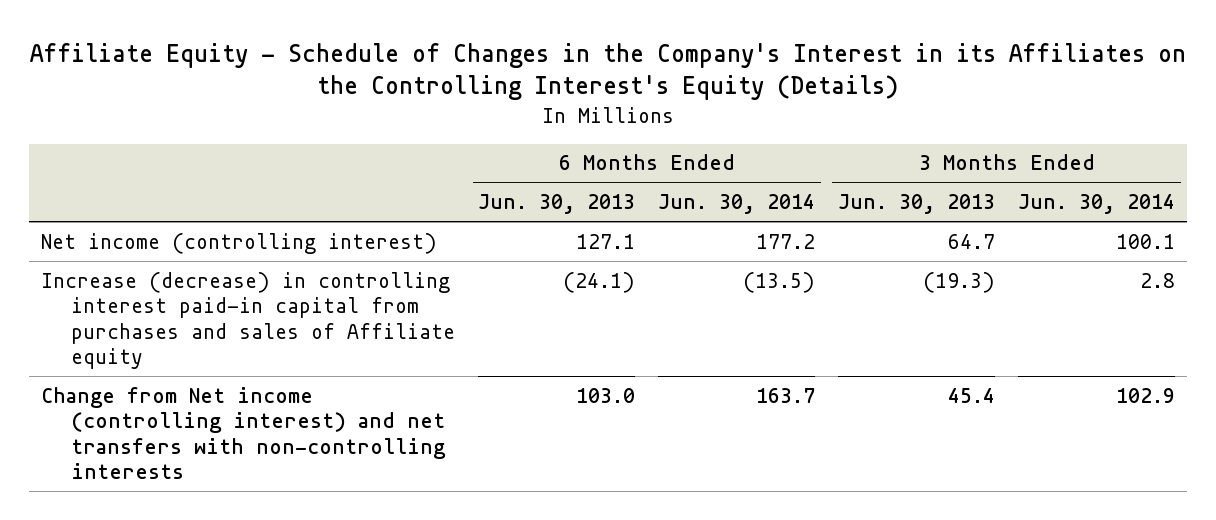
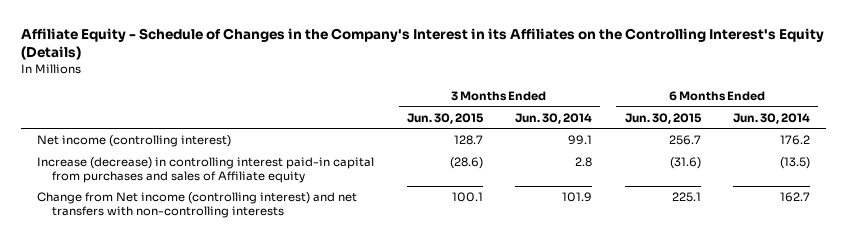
- | 6 Months Ended Jun. 30, 2013 | 6 Months Ended Jun. 30, 2014 | 3 Months Ended Jun. 30, 2013 | 3 Months Ended Jun. 30, 2014
+ | 3 Months Ended Jun. 30, 2015 | 3 Months Ended Jun. 30, 2014 | 6 Months Ended Jun. 30, 2015 | 6 Months Ended Jun. 30, 2014
- Net income (controlling interest) | 127.1 | 177.2 | 64.7 | 100.1
+ Net income (controlling interest) | 128.7 | 99.1 | 256.7 | 176.2
- Change from Net income (controlling interest) and net transfers with non-controlling interests | 103.0 | 163.7 | 45.4 | 102.9
+ Change from Net income (controlling interest) and net transfers with non-controlling interests | 100.1 | 101.9 | 225.1 | 162.7

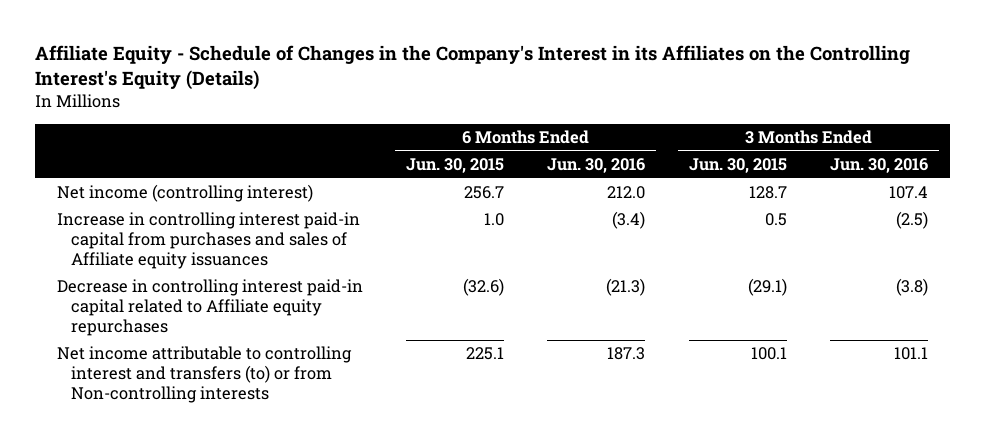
- | 3 Months Ended Jun. 30, 2015 | 3 Months Ended Jun. 30, 2014 | 6 Months Ended Jun. 30, 2015 | 6 Months Ended Jun. 30, 2014
+ | 6 Months Ended Jun. 30, 2015 | 6 Months Ended Jun. 30, 2016 | 3 Months Ended Jun. 30, 2015 | 3 Months Ended Jun. 30, 2016
- Increase (decrease) in controlling interest paid-in capital from purchases and sales of Affiliate equity | (28.6) | 2.8 | (31.6) | (13.5)
- Change from Net income (controlling interest) and net transfers with non-controlling interests | 100.1 | 101.9 | 225.1 | 162.7
+ Increase in controlling interest paid-in capital from purchases and sales of Affiliate equity issuances | 1.0 | (3.4) | 0.5 | (2.5)
+ Decrease in controlling interest paid-in capital related to Affiliate equity repurchases | (32.6) | (21.3) | (29.1) | (3.8)
+ Net income attributable to controlling interest and transfers (to) or from Non-controlling interests | 225.1 | 187.3 | 100.1 | 101.1

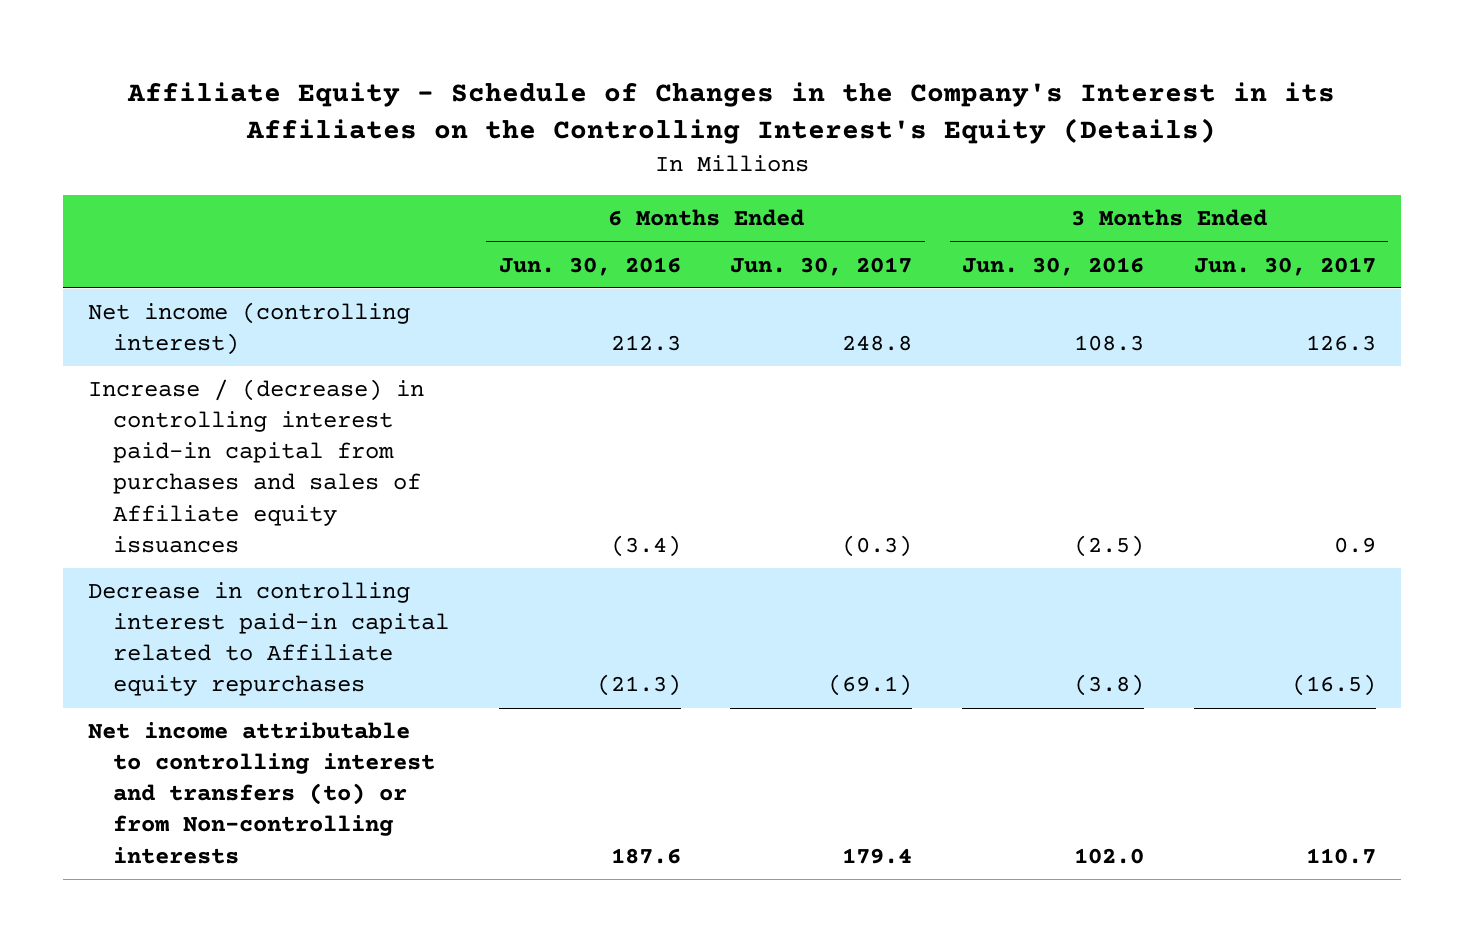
- | 6 Months Ended Jun. 30, 2015 | 6 Months Ended Jun. 30, 2016 | 3 Months Ended Jun. 30, 2015 | 3 Months Ended Jun. 30, 2016
+ | 6 Months Ended Jun. 30, 2016 | 6 Months Ended Jun. 30, 2017 | 3 Months Ended Jun. 30, 2016 | 3 Months Ended Jun. 30, 2017
- Net income (controlling interest) | 256.7 | 212.0 | 128.7 | 107.4
- Increase in controlling interest paid-in capital from purchases and sales of Affiliate equity issuances | 1.0 | (3.4) | 0.5 | (2.5)
+ Net income (controlling interest) | 212.3 | 248.8 | 108.3 | 126.3
+ Increase / (decrease) in controlling interest paid-in capital from purchases and sales of Affiliate equity issuances | (3.4) | (0.3) | (2.5) | 0.9
- Net income attributable to controlling interest and transfers (to) or from Non-controlling interests | 225.1 | 187.3 | 100.1 | 101.1
+ Net income attributable to controlling interest and transfers (to) or from Non-controlling interests | 187.6 | 179.4 | 102.0 | 110.7

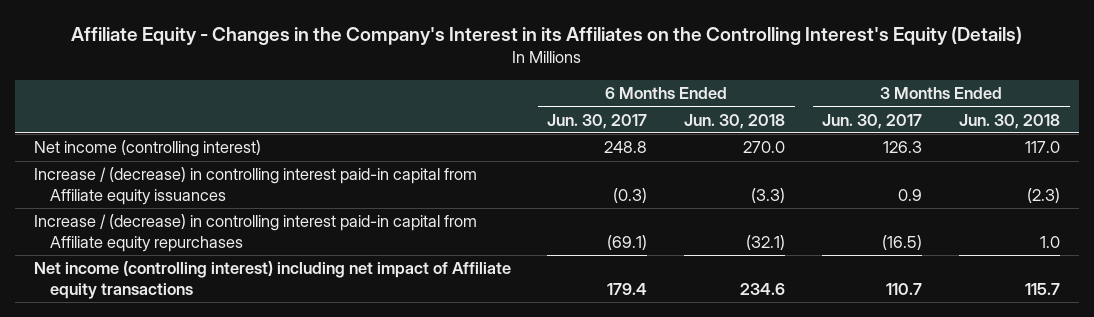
- Affiliate Equity - Schedule of Changes in the Company's Interest in its Affiliates on the Controlling Interest's Equity (Details)
+ Affiliate Equity - Changes in the Company's Interest in its Affiliates on the Controlling Interest's Equity (Details)
- | 6 Months Ended Jun. 30, 2016 | 6 Months Ended Jun. 30, 2017 | 3 Months Ended Jun. 30, 2016 | 3 Months Ended Jun. 30, 2017
+ | 6 Months Ended Jun. 30, 2017 | 6 Months Ended Jun. 30, 2018 | 3 Months Ended Jun. 30, 2017 | 3 Months Ended Jun. 30, 2018
- Increase / (decrease) in controlling interest paid-in capital from purchases and sales of Affiliate equity issuances | (3.4) | (0.3) | (2.5) | 0.9
- Decrease in controlling interest paid-in capital related to Affiliate equity repurchases | (21.3) | (69.1) | (3.8) | (16.5)
- Net income attributable to controlling interest and transfers (to) or from Non-controlling interests | 187.6 | 179.4 | 102.0 | 110.7
+ Increase / (decrease) in controlling interest paid-in capital from Affiliate equity issuances | (0.3) | (3.3) | 0.9 | (2.3)
+ Increase / (decrease) in controlling interest paid-in capital from Affiliate equity repurchases | (69.1) | (32.1) | (16.5) | 1.0
+ Net income (controlling interest) including net impact of Affiliate equity transactions | 179.4 | 234.6 | 110.7 | 115.7

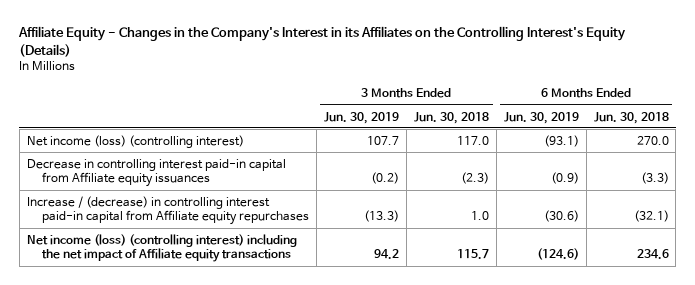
- | 6 Months Ended Jun. 30, 2017 | 6 Months Ended Jun. 30, 2018 | 3 Months Ended Jun. 30, 2017 | 3 Months Ended Jun. 30, 2018
+ | 3 Months Ended Jun. 30, 2019 | 3 Months Ended Jun. 30, 2018 | 6 Months Ended Jun. 30, 2019 | 6 Months Ended Jun. 30, 2018
- Net income (controlling interest) | 248.8 | 270.0 | 126.3 | 117.0
- Increase / (decrease) in controlling interest paid-in capital from Affiliate equity issuances | (0.3) | (3.3) | 0.9 | (2.3)
+ Net income (loss) (controlling interest) | 107.7 | 117.0 | (93.1) | 270.0
+ Decrease in controlling interest paid-in capital from Affiliate equity issuances | (0.2) | (2.3) | (0.9) | (3.3)
- Net income (controlling interest) including net impact of Affiliate equity transactions | 179.4 | 234.6 | 110.7 | 115.7
+ Net income (loss) (controlling interest) including the net impact of Affiliate equity transactions | 94.2 | 115.7 | (124.6) | 234.6

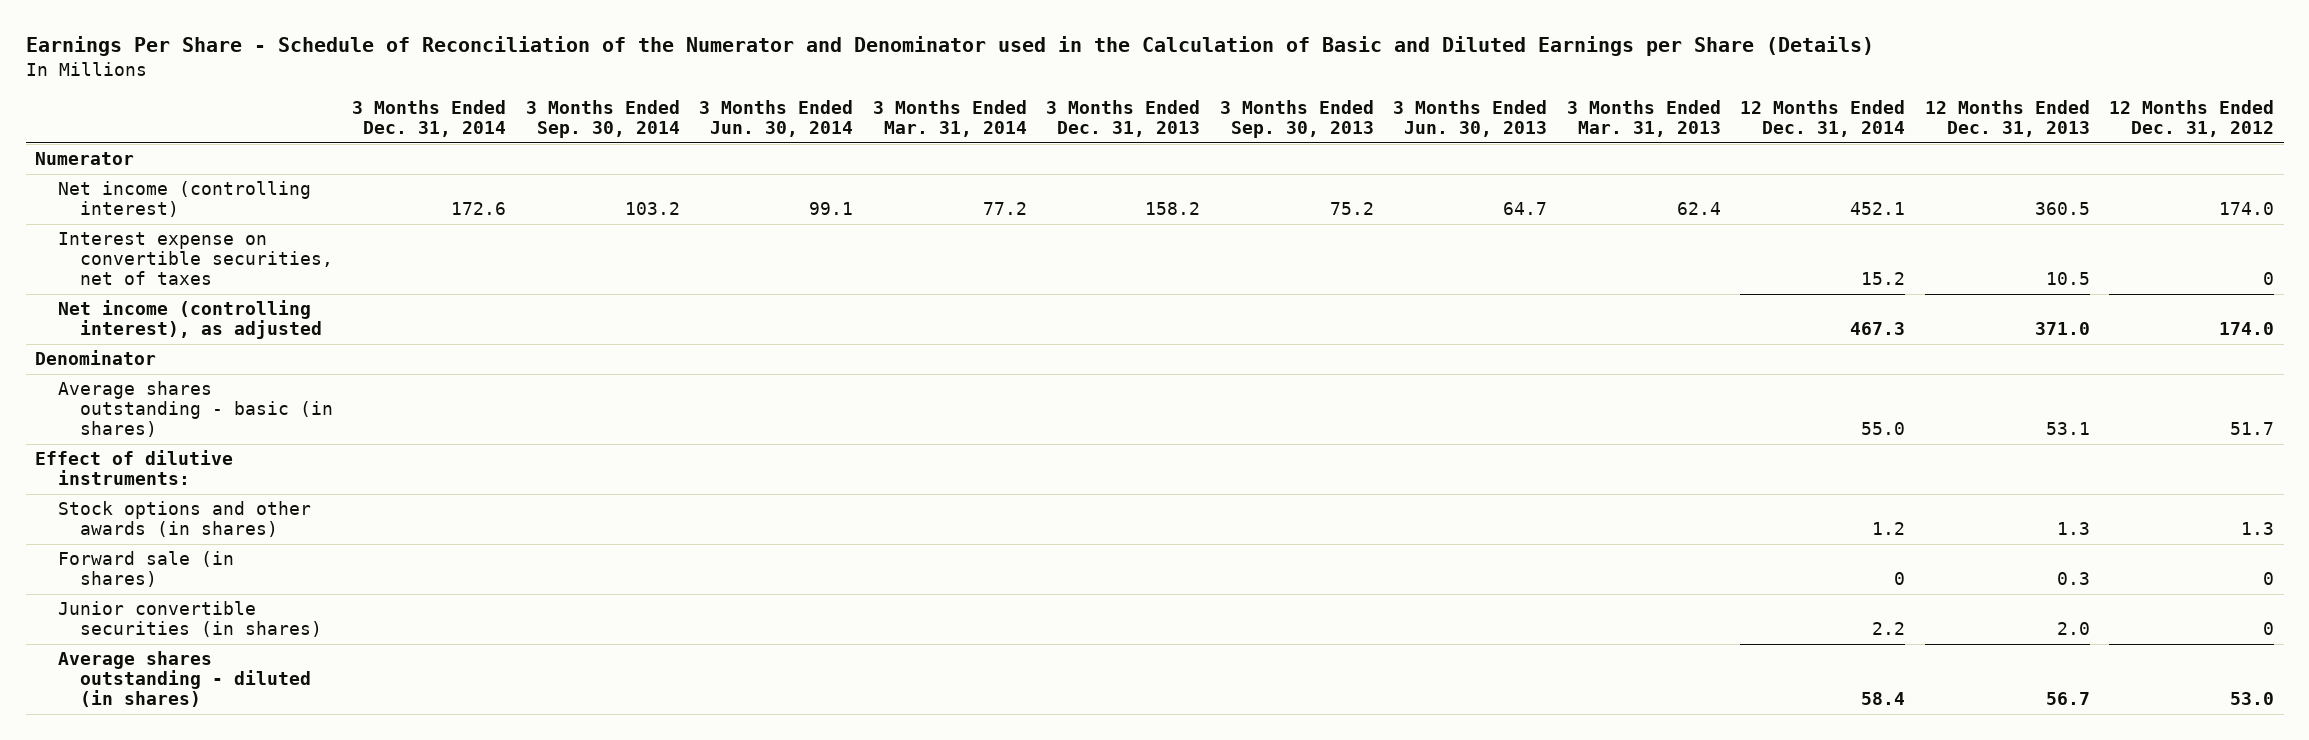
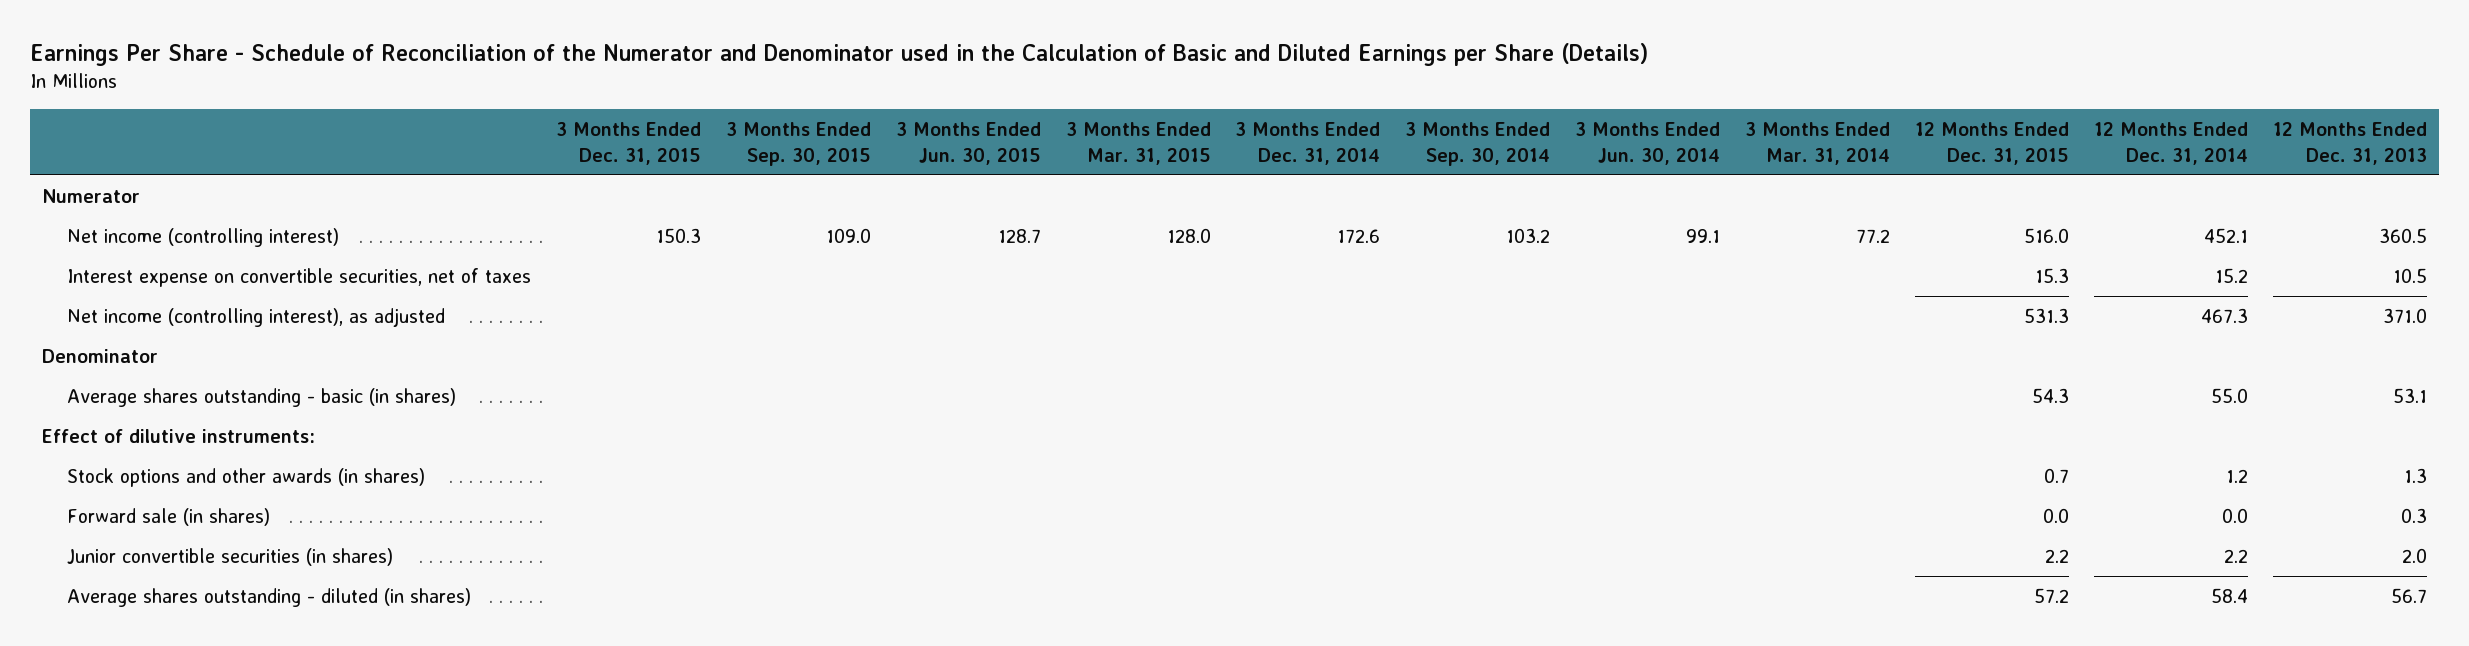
- | 3 Months Ended Dec. 31, 2014 | 3 Months Ended Sep. 30, 2014 | 3 Months Ended Jun. 30, 2014 | 3 Months Ended Mar. 31, 2014 | 3 Months Ended Dec. 31, 2013 | 3 Months Ended Sep. 30, 2013 | 3 Months Ended Jun. 30, 2013 | 3 Months Ended Mar. 31, 2013 | 12 Months Ended Dec. 31, 2014 | 12 Months Ended Dec. 31, 2013 | 12 Months Ended Dec. 31, 2012
+ | 3 Months Ended Dec. 31, 2015 | 3 Months Ended Sep. 30, 2015 | 3 Months Ended Jun. 30, 2015 | 3 Months Ended Mar. 31, 2015 | 3 Months Ended Dec. 31, 2014 | 3 Months Ended Sep. 30, 2014 | 3 Months Ended Jun. 30, 2014 | 3 Months Ended Mar. 31, 2014 | 12 Months Ended Dec. 31, 2015 | 12 Months Ended Dec. 31, 2014 | 12 Months Ended Dec. 31, 2013
- Forward sale (in shares) | | | | | | | | | 0 | 0.3 | 0
+ Forward sale (in shares) | | | | | | | | | 0.0 | 0.0 | 0.3

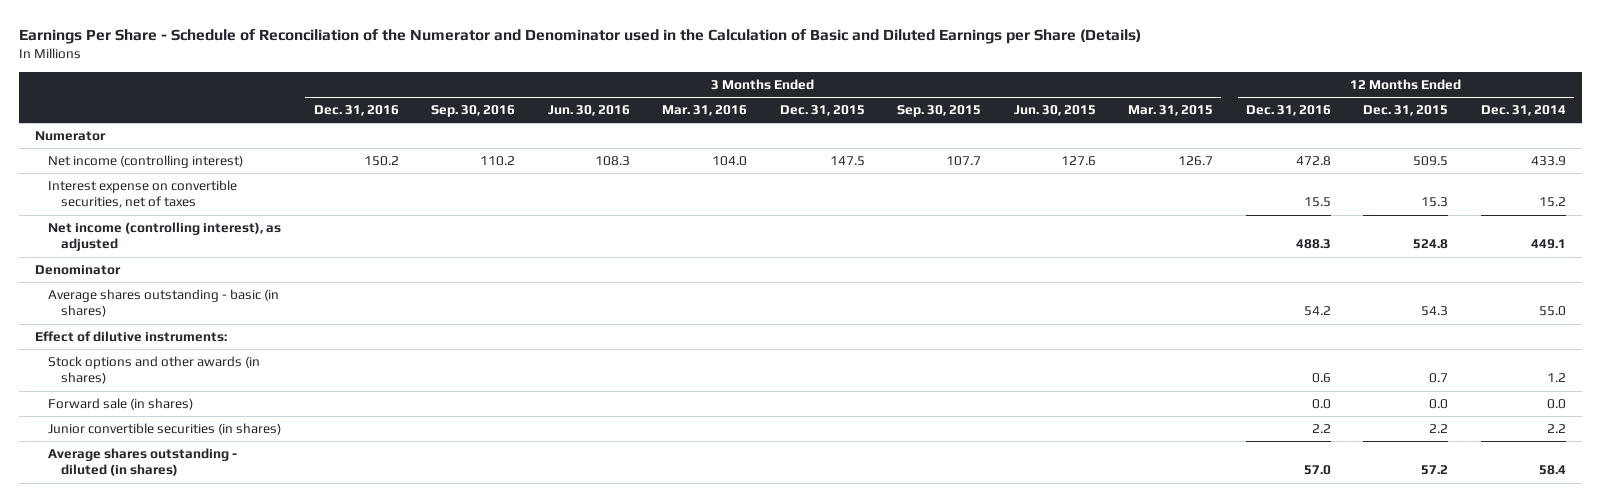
- | 3 Months Ended Dec. 31, 2015 | 3 Months Ended Sep. 30, 2015 | 3 Months Ended Jun. 30, 2015 | 3 Months Ended Mar. 31, 2015 | 3 Months Ended Dec. 31, 2014 | 3 Months Ended Sep. 30, 2014 | 3 Months Ended Jun. 30, 2014 | 3 Months Ended Mar. 31, 2014 | 12 Months Ended Dec. 31, 2015 | 12 Months Ended Dec. 31, 2014 | 12 Months Ended Dec. 31, 2013
+ | 3 Months Ended Dec. 31, 2016 | 3 Months Ended Sep. 30, 2016 | 3 Months Ended Jun. 30, 2016 | 3 Months Ended Mar. 31, 2016 | 3 Months Ended Dec. 31, 2015 | 3 Months Ended Sep. 30, 2015 | 3 Months Ended Jun. 30, 2015 | 3 Months Ended Mar. 31, 2015 | 12 Months Ended Dec. 31, 2016 | 12 Months Ended Dec. 31, 2015 | 12 Months Ended Dec. 31, 2014
- Net income (controlling interest) | 150.3 | 109.0 | 128.7 | 128.0 | 172.6 | 103.2 | 99.1 | 77.2 | 516.0 | 452.1 | 360.5
+ Net income (controlling interest) | 150.2 | 110.2 | 108.3 | 104.0 | 147.5 | 107.7 | 127.6 | 126.7 | 472.8 | 509.5 | 433.9
- Net income (controlling interest), as adjusted | | | | | | | | | 531.3 | 467.3 | 371.0
+ Net income (controlling interest), as adjusted | | | | | | | | | 488.3 | 524.8 | 449.1

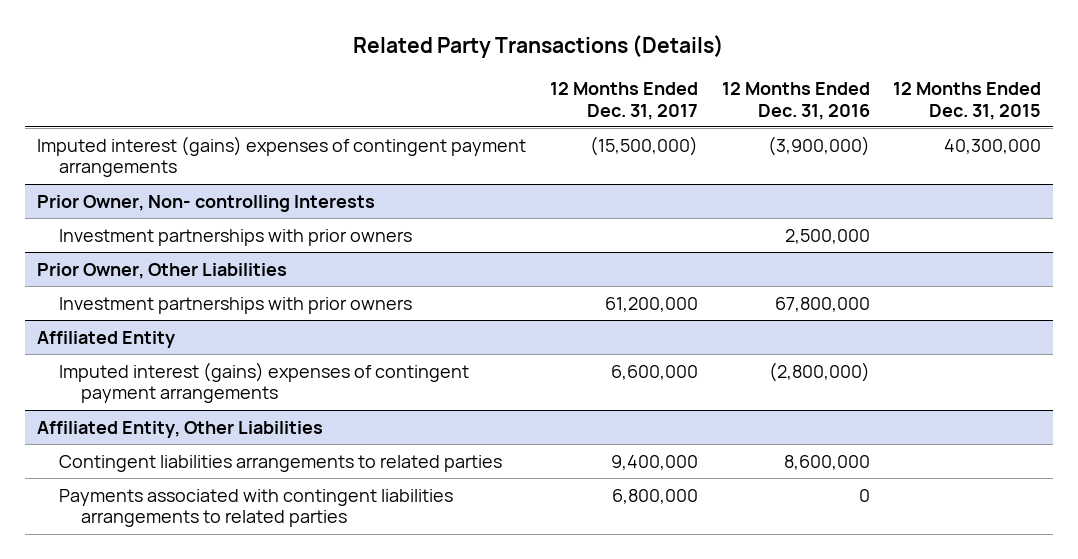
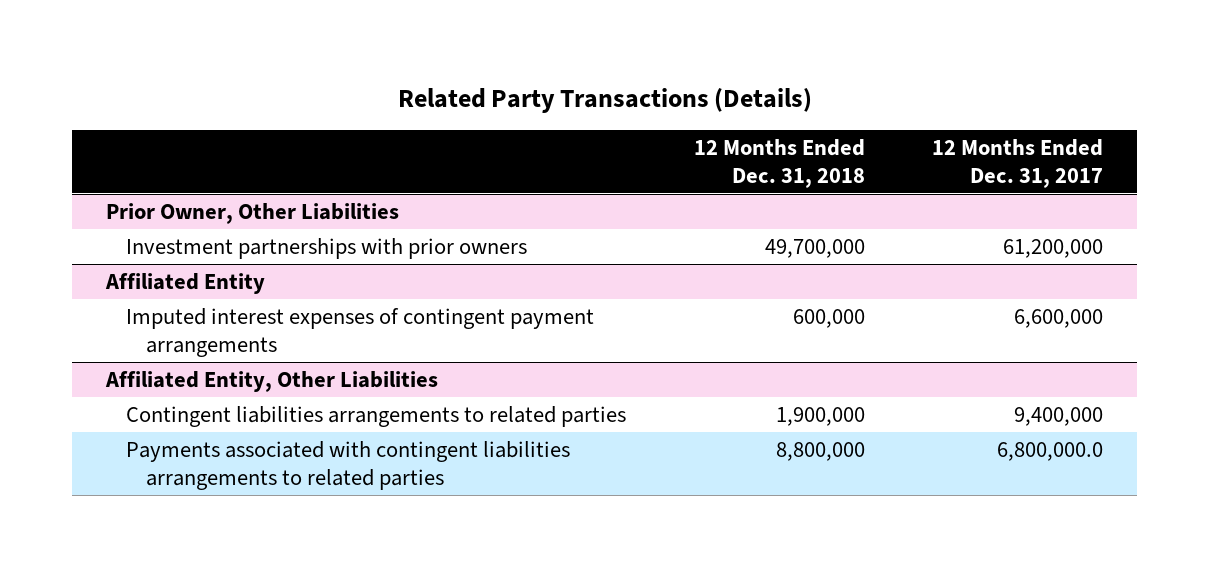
- | 12 Months Ended Dec. 31, 2017 | 12 Months Ended Dec. 31, 2016 | 12 Months Ended Dec. 31, 2015
+ | 12 Months Ended Dec. 31, 2018 | 12 Months Ended Dec. 31, 2017
- Imputed interest (gains) expenses of contingent payment arrangements | (15,500,000) | (3,900,000) | 40,300,000
- Prior Owner, Non- controlling Interests
- Investment partnerships with prior owners | | 2,500,000 |
@ Affiliated Entity
- Imputed interest (gains) expenses of contingent payment arrangements | 6,600,000 | (2,800,000) |
+ Imputed interest expenses of contingent payment arrangements | 600,000 | 6,600,000
@ Affiliated Entity, Other Liabilities
- Payments associated with contingent liabilities arrangements to related parties | 6,800,000 | 0 |
+ Payments associated with contingent liabilities arrangements to related parties | 8,800,000 | 6,800,000.0

